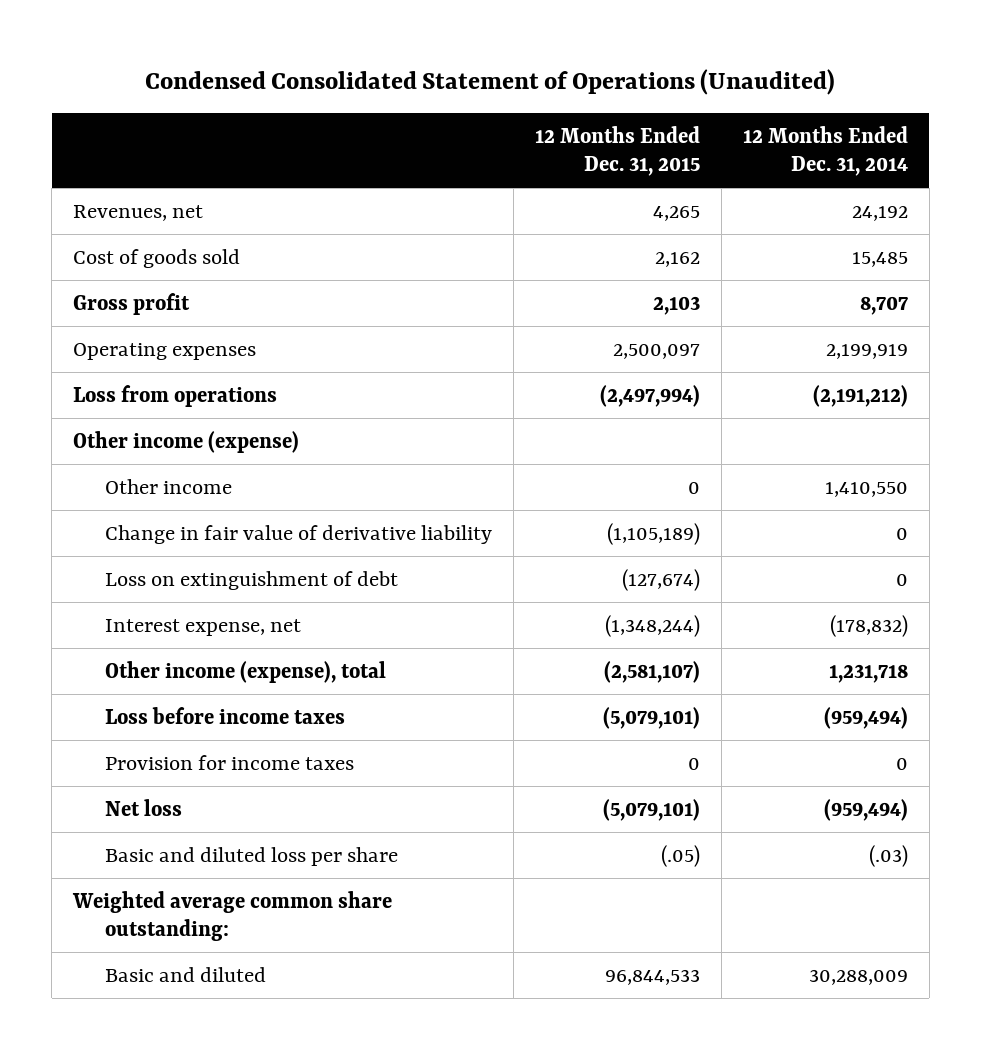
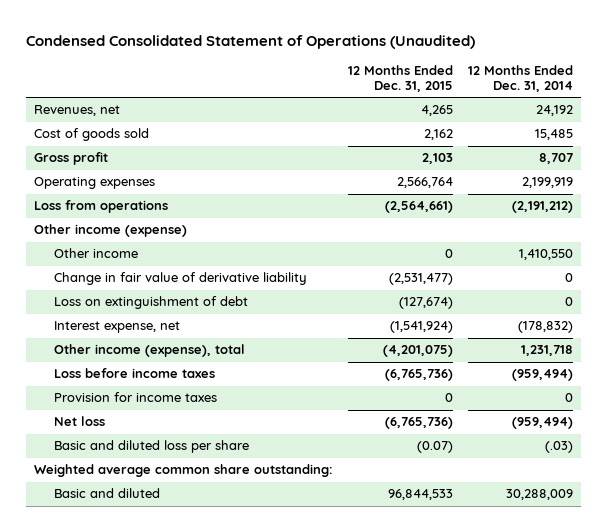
- Operating expenses | 2,500,097 | 2,199,919
- Loss from operations | (2,497,994) | (2,191,212)
+ Operating expenses | 2,566,764 | 2,199,919
+ Loss from operations | (2,564,661) | (2,191,212)
- Change in fair value of derivative liability | (1,105,189) | 0
+ Change in fair value of derivative liability | (2,531,477) | 0
- Interest expense, net | (1,348,244) | (178,832)
- Other income (expense), total | (2,581,107) | 1,231,718
- Loss before income taxes | (5,079,101) | (959,494)
+ Interest expense, net | (1,541,924) | (178,832)
+ Other income (expense), total | (4,201,075) | 1,231,718
+ Loss before income taxes | (6,765,736) | (959,494)
- Net loss | (5,079,101) | (959,494)
- Basic and diluted loss per share | (.05) | (.03)
+ Net loss | (6,765,736) | (959,494)
+ Basic and diluted loss per share | (0.07) | (.03)

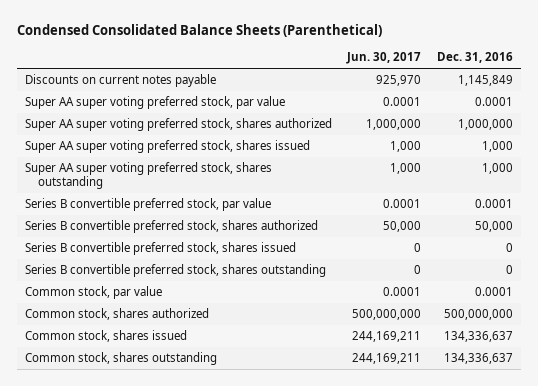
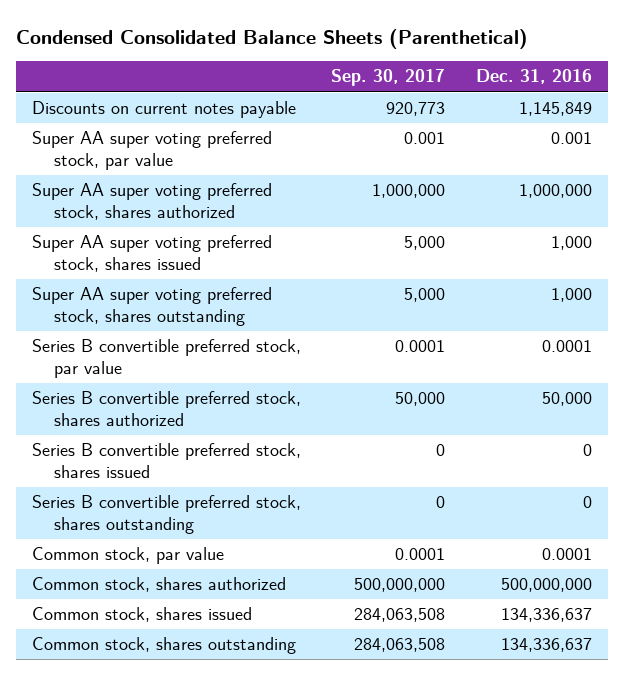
- | Jun. 30, 2017 | Dec. 31, 2016
+ | Sep. 30, 2017 | Dec. 31, 2016
- Super AA super voting preferred stock, par value | 0.0001 | 0.0001
+ Super AA super voting preferred stock, par value | 0.001 | 0.001

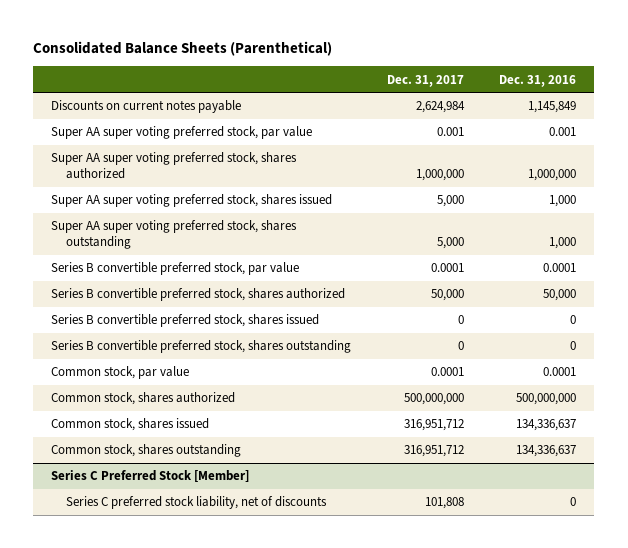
- Condensed Consolidated Balance Sheets (Parenthetical)
+ Consolidated Balance Sheets (Parenthetical)
- | Sep. 30, 2017 | Dec. 31, 2016
+ | Dec. 31, 2017 | Dec. 31, 2016
+ Series C Preferred Stock [Member]
+ Series C preferred stock liability, net of discounts | 101,808 | 0

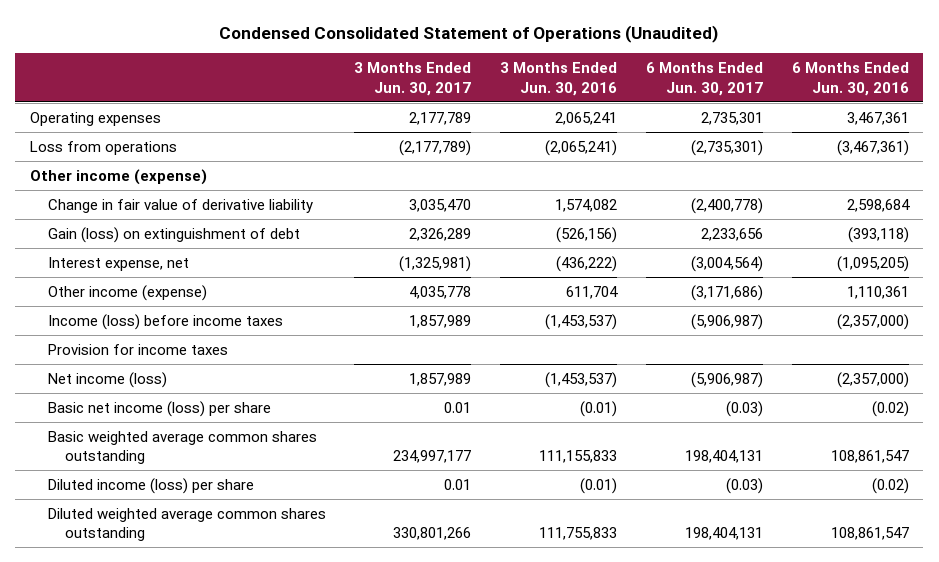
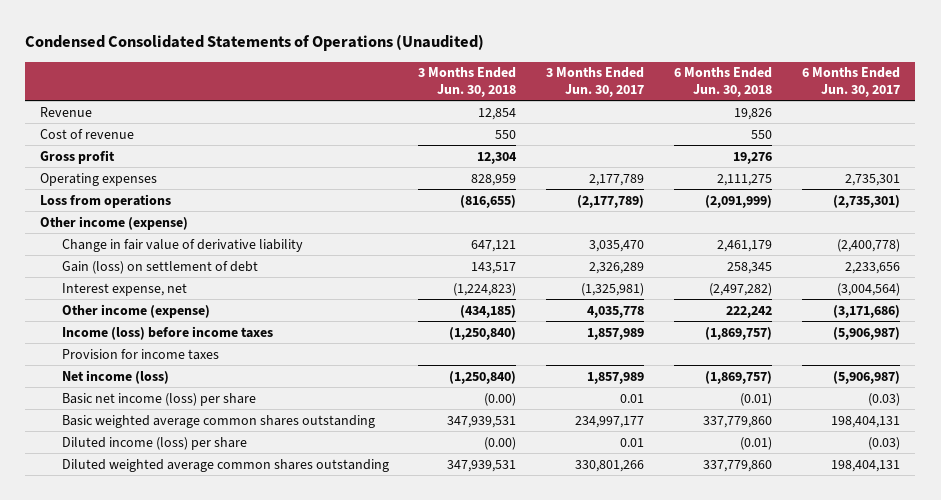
- Condensed Consolidated Statement of Operations (Unaudited)
+ Condensed Consolidated Statements of Operations (Unaudited)
- | 3 Months Ended Jun. 30, 2017 | 3 Months Ended Jun. 30, 2016 | 6 Months Ended Jun. 30, 2017 | 6 Months Ended Jun. 30, 2016
+ | 3 Months Ended Jun. 30, 2018 | 3 Months Ended Jun. 30, 2017 | 6 Months Ended Jun. 30, 2018 | 6 Months Ended Jun. 30, 2017
+ Revenue | 12,854 | | 19,826 |
+ Cost of revenue | 550 | | 550 |
+ Gross profit | 12,304 | | 19,276 |
- Gain (loss) on extinguishment of debt | 2,326,289 | (526,156) | 2,233,656 | (393,118)
+ Gain (loss) on settlement of debt | 143,517 | 2,326,289 | 258,345 | 2,233,656

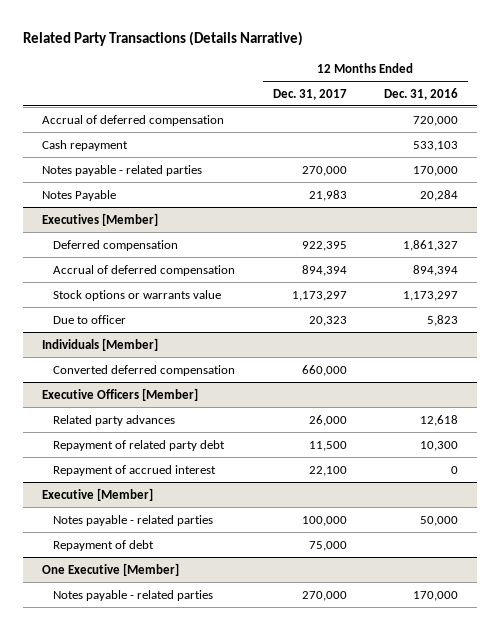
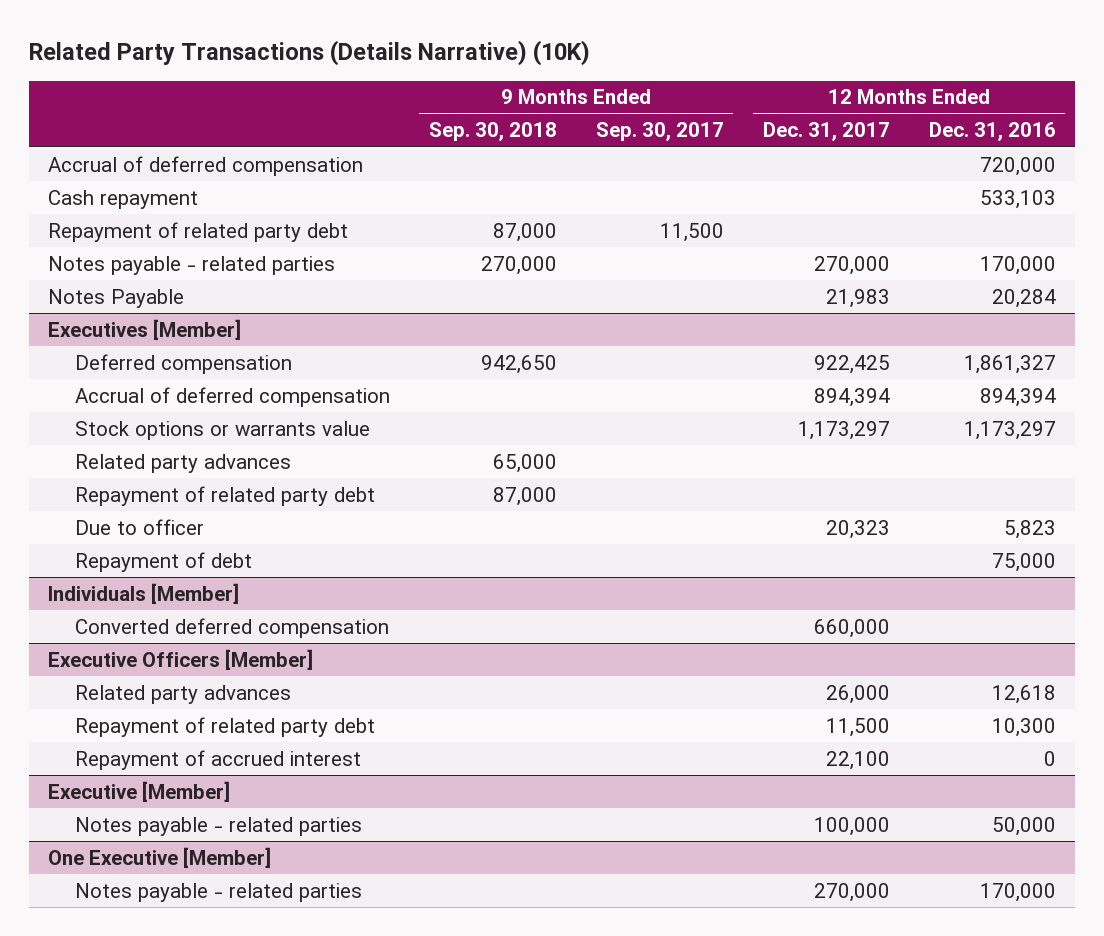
- Related Party Transactions (Details Narrative)
+ Related Party Transactions (Details Narrative) (10K)
- | 12 Months Ended Dec. 31, 2017 | 12 Months Ended Dec. 31, 2016
+ | 9 Months Ended Sep. 30, 2018 | 9 Months Ended Sep. 30, 2017 | 12 Months Ended Dec. 31, 2017 | 12 Months Ended Dec. 31, 2016
+ Repayment of related party debt | 87,000 | 11,500 | |
@ Executives [Member]
- Deferred compensation | 922,395 | 1,861,327
+ Deferred compensation | 942,650 | | 922,425 | 1,861,327
+ Related party advances | 65,000 | | |
+ Repayment of related party debt | 87,000 | | |
+ Repayment of debt | | | | 75,000
@ Executive [Member]
- Repayment of debt | 75,000 |

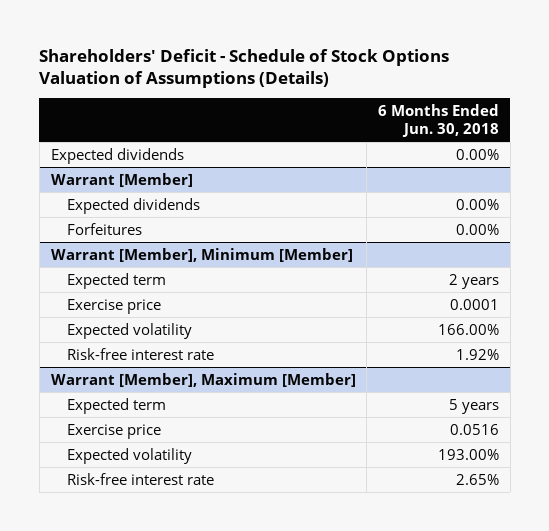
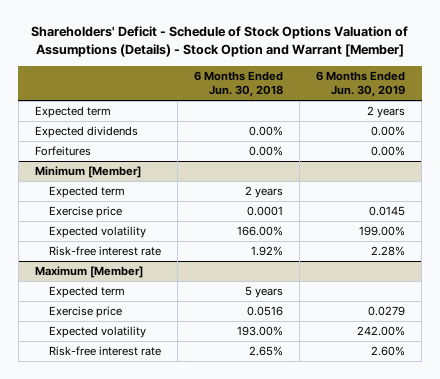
- Shareholders' Deficit - Schedule of Stock Options Valuation of Assumptions (Details)
+ Shareholders' Deficit - Schedule of Stock Options Valuation of Assumptions (Details) - Stock Option and Warrant [Member]
- | 6 Months Ended Jun. 30, 2018
+ | 6 Months Ended Jun. 30, 2018 | 6 Months Ended Jun. 30, 2019
- Expected dividends | 0.00%
- Warrant [Member]
+ Expected term | | 2 years
- Warrant [Member], Minimum [Member]
+ Minimum [Member]
- Warrant [Member], Maximum [Member]
+ Maximum [Member]

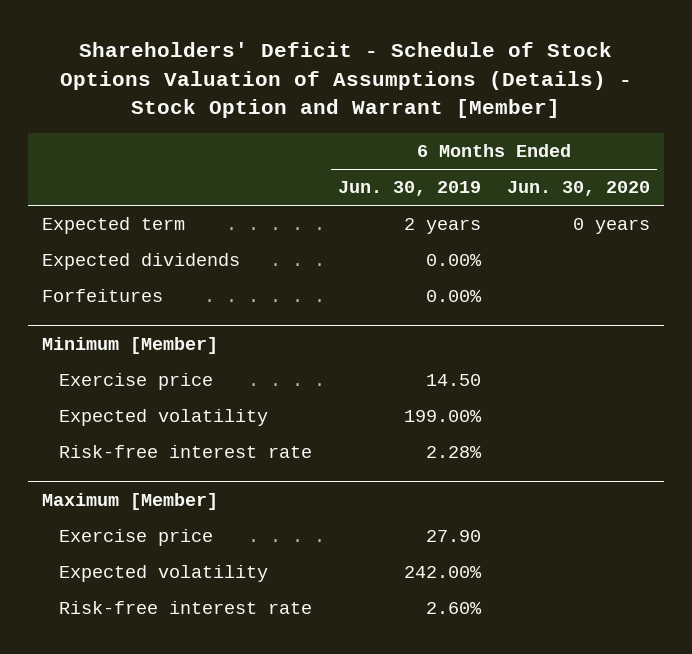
- | 6 Months Ended Jun. 30, 2018 | 6 Months Ended Jun. 30, 2019
+ | 6 Months Ended Jun. 30, 2019 | 6 Months Ended Jun. 30, 2020
@ Minimum [Member]
- Expected term | 2 years |
- Exercise price | 0.0001 | 0.0145
+ Exercise price | 14.50 |
@ Maximum [Member]
- Expected term | 5 years |
- Exercise price | 0.0516 | 0.0279
+ Exercise price | 27.90 |

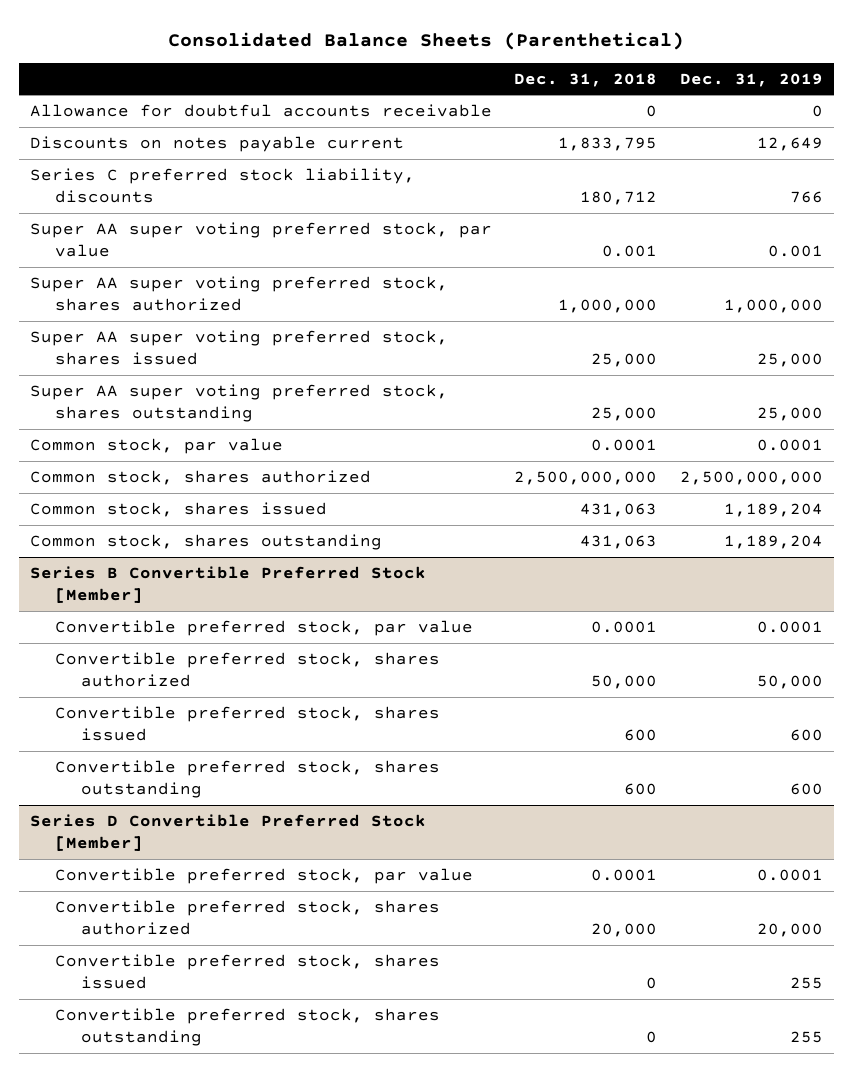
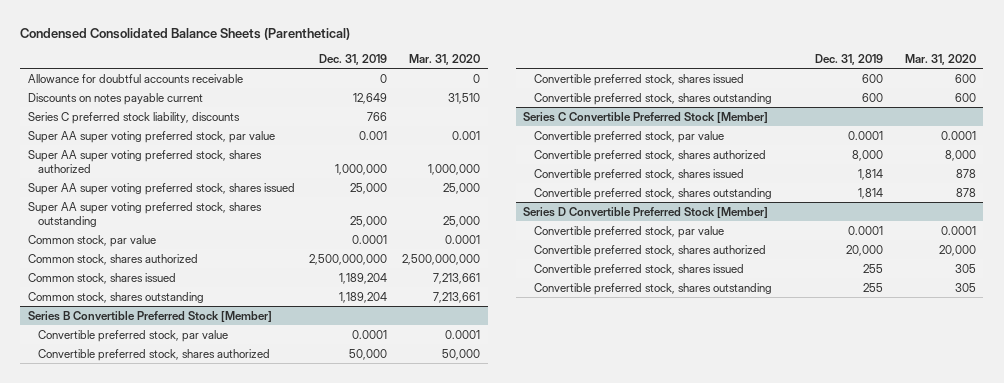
- Consolidated Balance Sheets (Parenthetical)
+ Condensed Consolidated Balance Sheets (Parenthetical)
- | Dec. 31, 2018 | Dec. 31, 2019
+ | Dec. 31, 2019 | Mar. 31, 2020
+ Series C Convertible Preferred Stock [Member]
+ Convertible preferred stock, par value | 0.0001 | 0.0001
+ Convertible preferred stock, shares authorized | 8,000 | 8,000
+ Convertible preferred stock, shares issued | 1,814 | 878
+ Convertible preferred stock, shares outstanding | 1,814 | 878

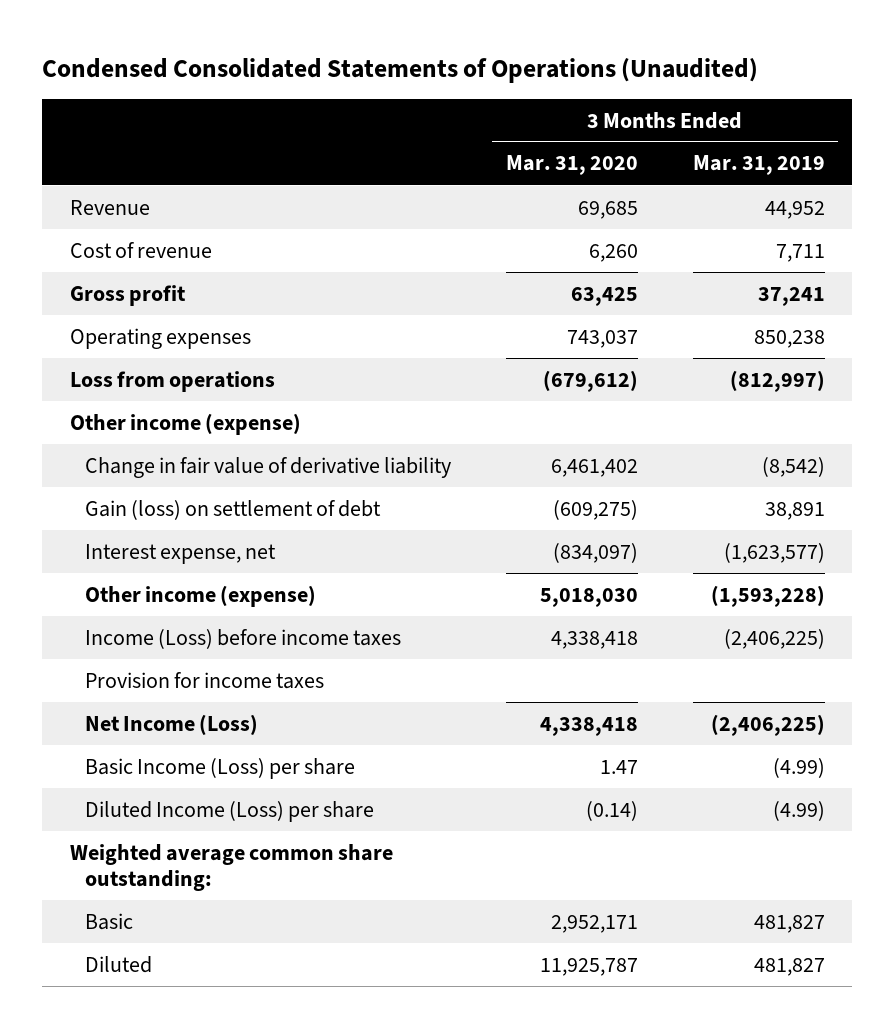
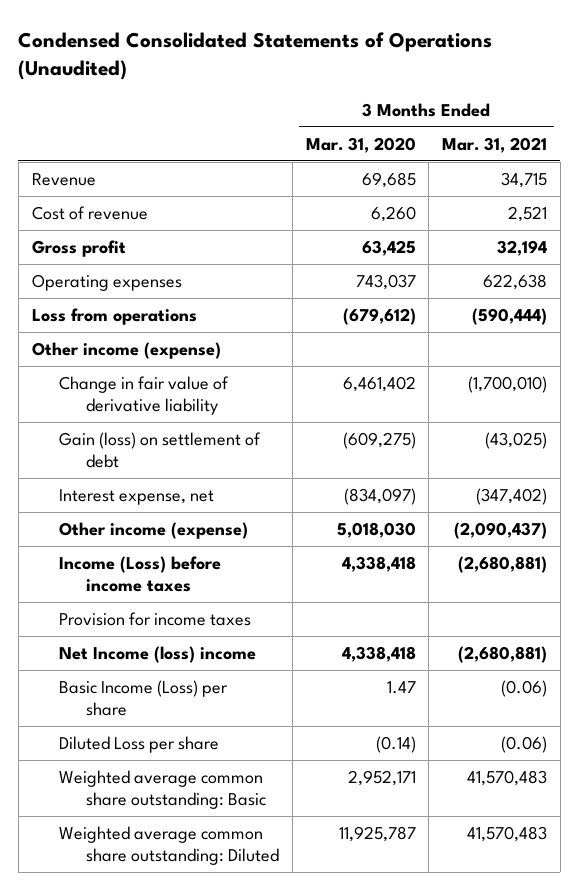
- | 3 Months Ended Mar. 31, 2020 | 3 Months Ended Mar. 31, 2019
+ | 3 Months Ended Mar. 31, 2020 | 3 Months Ended Mar. 31, 2021
- Net Income (Loss) | 4,338,418 | (2,406,225)
+ Net Income (loss) income | 4,338,418 | (2,680,881)
- Diluted Income (Loss) per share | (0.14) | (4.99)
- Weighted average common share outstanding:
- Basic | 2,952,171 | 481,827
- Diluted | 11,925,787 | 481,827
+ Diluted Loss per share | (0.14) | (0.06)
+ Weighted average common share outstanding: Basic | 2,952,171 | 41,570,483
+ Weighted average common share outstanding: Diluted | 11,925,787 | 41,570,483

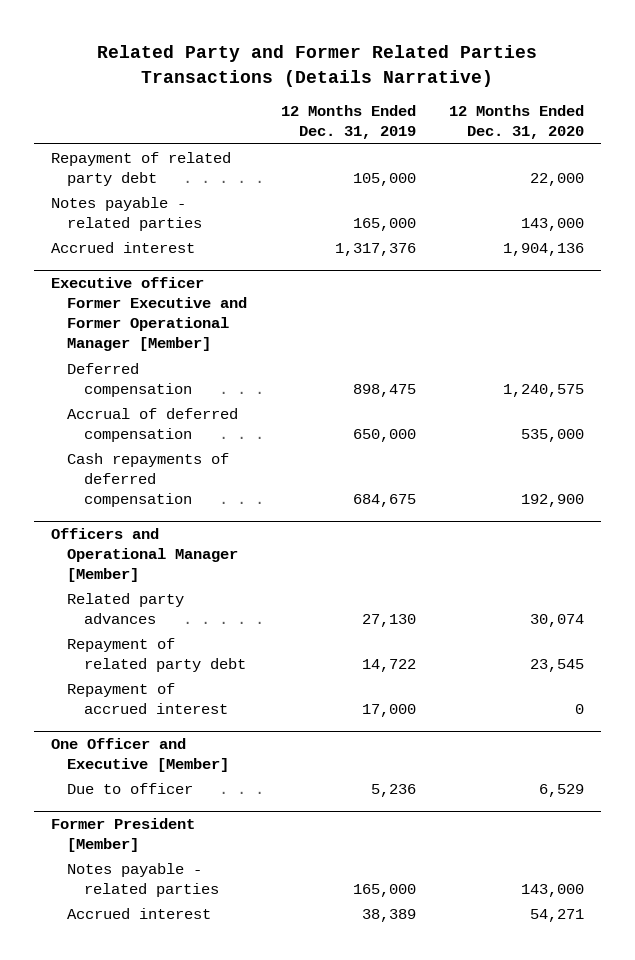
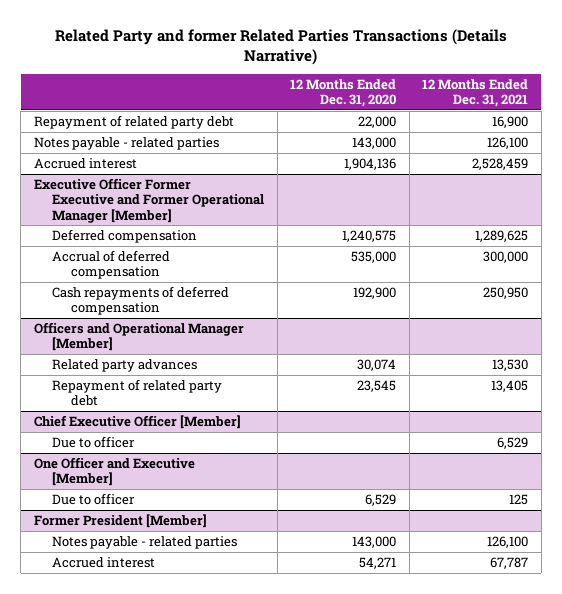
- Related Party and Former Related Parties Transactions (Details Narrative)
+ Related Party and former Related Parties Transactions (Details Narrative)
- | 12 Months Ended Dec. 31, 2019 | 12 Months Ended Dec. 31, 2020
+ | 12 Months Ended Dec. 31, 2020 | 12 Months Ended Dec. 31, 2021
- Executive officer Former Executive and Former Operational Manager [Member]
+ Executive Officer Former Executive and Former Operational Manager [Member]
@ Officers and Operational Manager [Member]
- Repayment of accrued interest | 17,000 | 0
+ Chief Executive Officer [Member]
+ Due to officer | | 6,529

